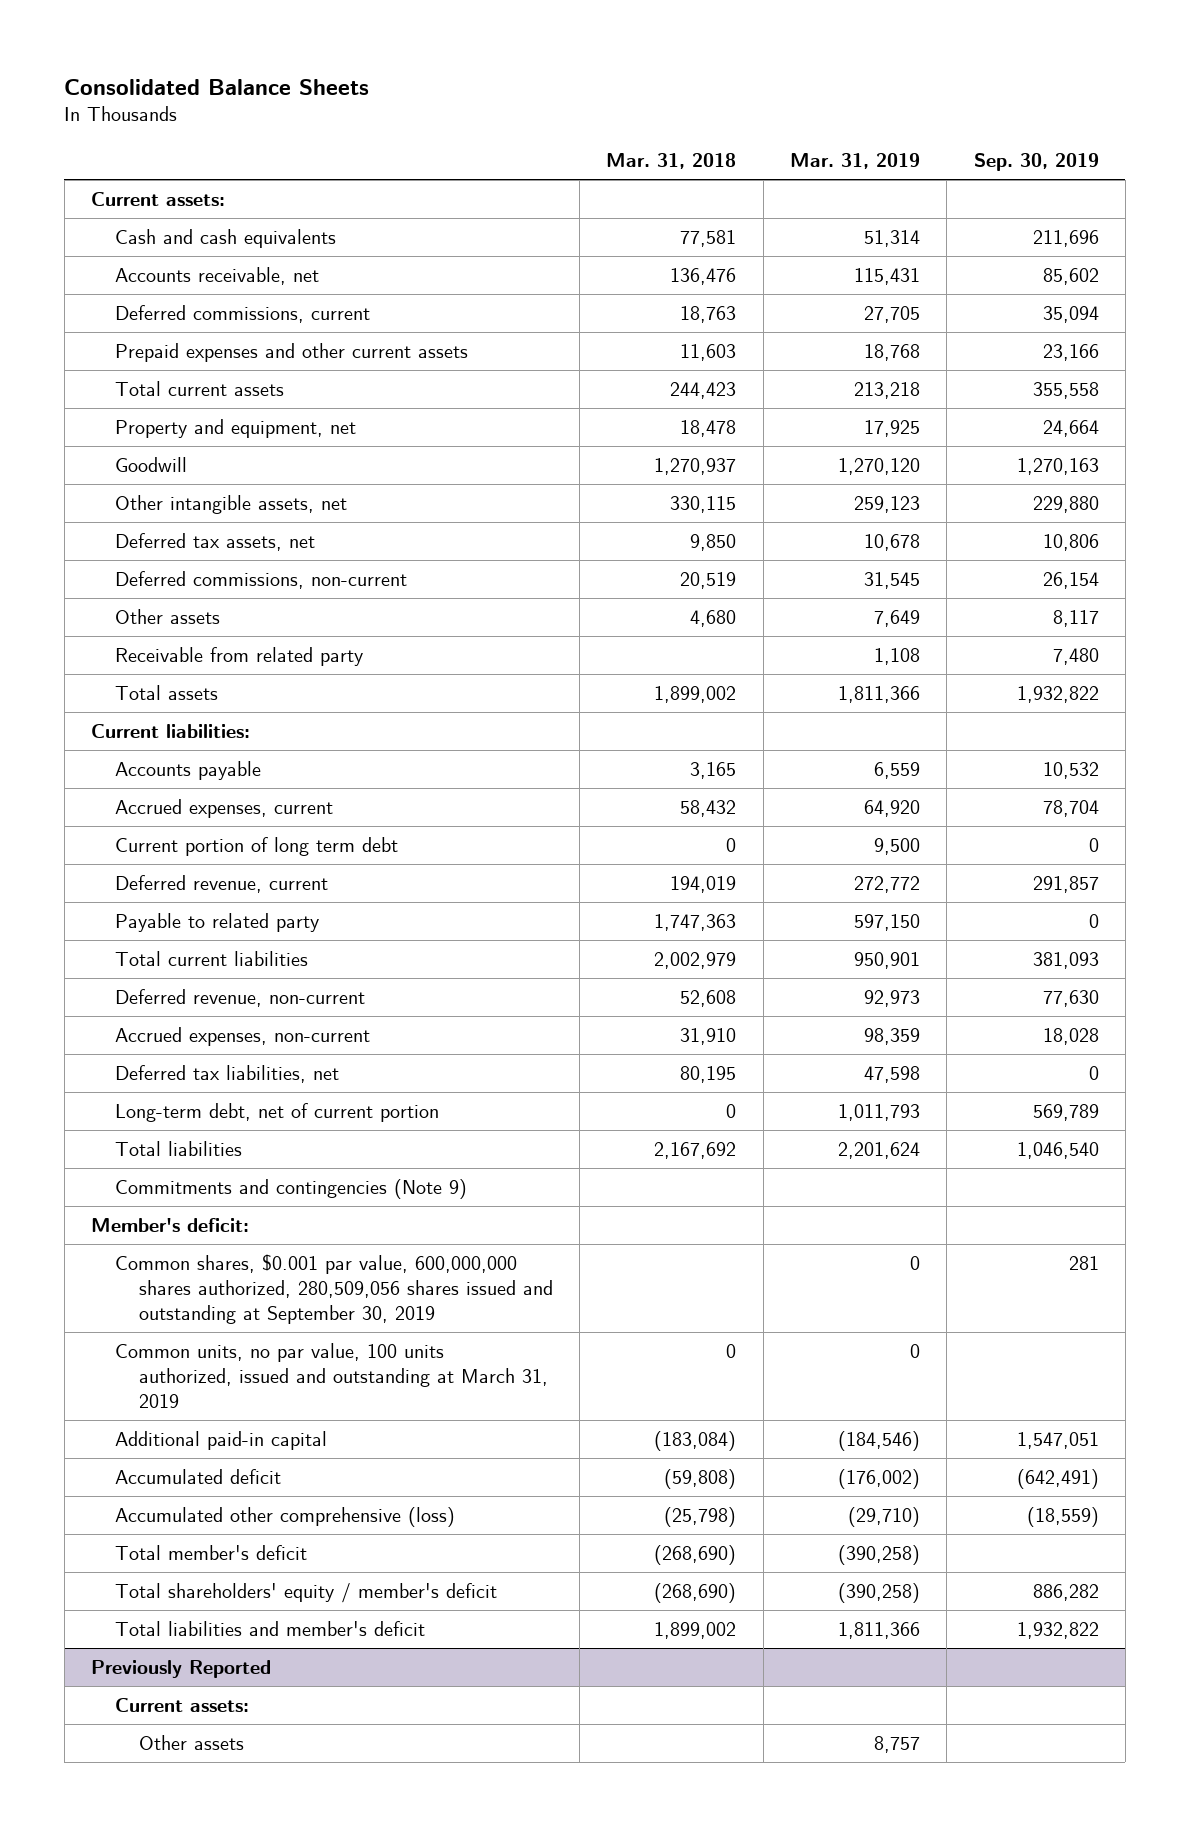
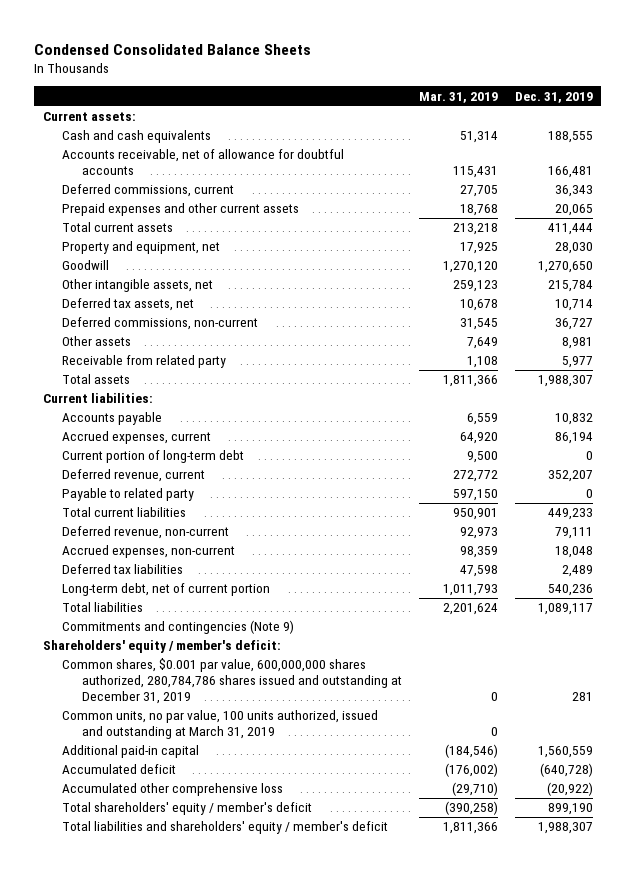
- Consolidated Balance Sheets
+ Condensed Consolidated Balance Sheets
- | Mar. 31, 2018 | Mar. 31, 2019 | Sep. 30, 2019
+ | Mar. 31, 2019 | Dec. 31, 2019
- Accounts receivable, net | 136,476 | 115,431 | 85,602
+ Accounts receivable, net of allowance for doubtful accounts | 115,431 | 166,481
- Current portion of long term debt | 0 | 9,500 | 0
+ Current portion of long-term debt | 9,500 | 0
- Deferred tax liabilities, net | 80,195 | 47,598 | 0
+ Deferred tax liabilities | 47,598 | 2,489
- Member's deficit:
- Common shares, $0.001 par value, 600,000,000 shares authorized, 280,509,056 shares issued and outstanding at September 30, 2019 | | 0 | 281
+ Shareholders' equity / member's deficit:
+ Common shares, $0.001 par value, 600,000,000 shares authorized, 280,784,786 shares issued and outstanding at December 31, 2019 | 0 | 281
- Accumulated other comprehensive (loss) | (25,798) | (29,710) | (18,559)
- Total member's deficit | (268,690) | (390,258) |
+ Accumulated other comprehensive loss | (29,710) | (20,922)
- Total liabilities and member's deficit | 1,899,002 | 1,811,366 | 1,932,822
- Previously Reported
- Current assets:
- Other assets | | 8,757 |
+ Total liabilities and shareholders' equity / member's deficit | 1,811,366 | 1,988,307

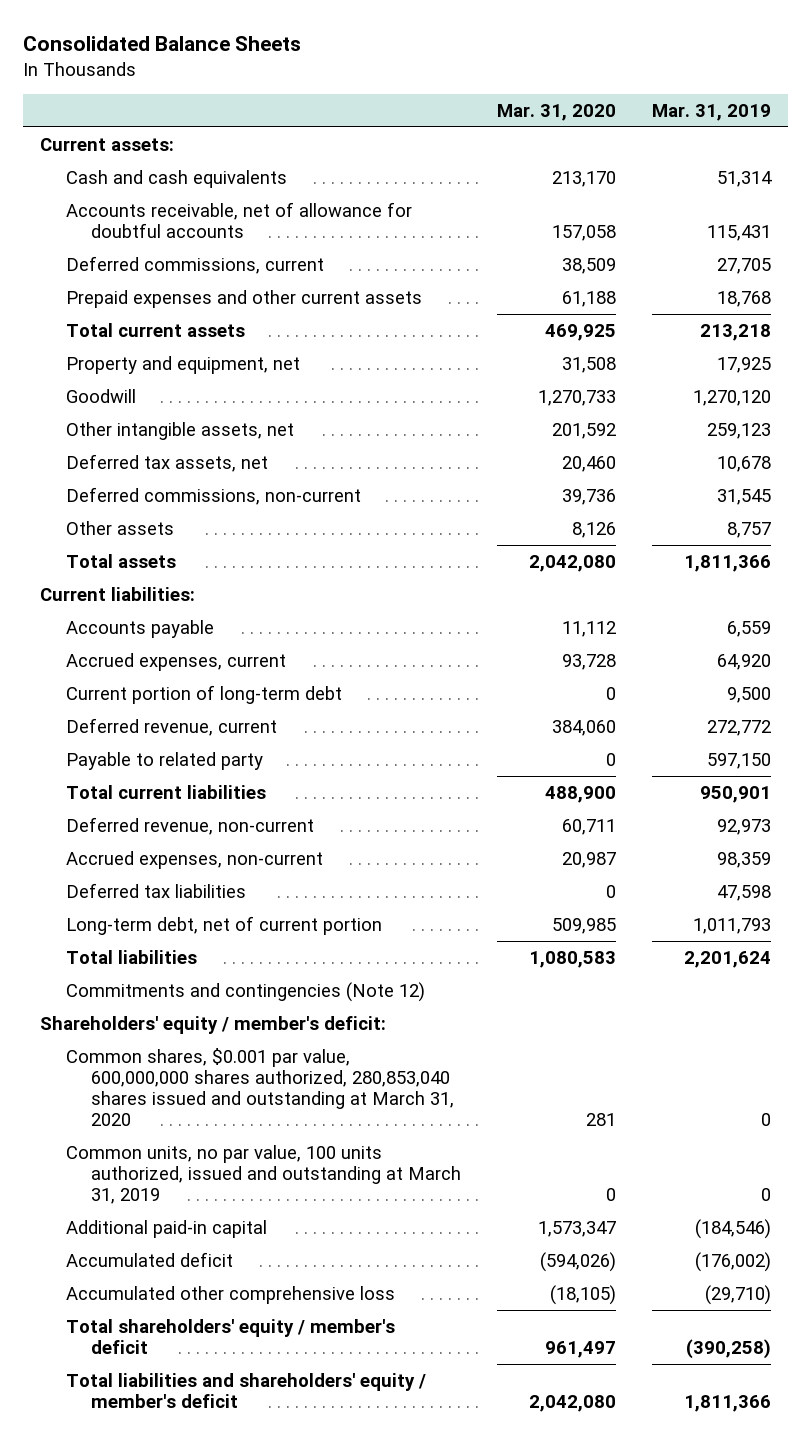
- Condensed Consolidated Balance Sheets
+ Consolidated Balance Sheets
- | Mar. 31, 2019 | Dec. 31, 2019
+ | Mar. 31, 2020 | Mar. 31, 2019
- Other assets | 7,649 | 8,981
- Receivable from related party | 1,108 | 5,977
+ Other assets | 8,126 | 8,757
- Commitments and contingencies (Note 9)
+ Commitments and contingencies (Note 12)
- Common shares, $0.001 par value, 600,000,000 shares authorized, 280,784,786 shares issued and outstanding at December 31, 2019 | 0 | 281
+ Common shares, $0.001 par value, 600,000,000 shares authorized, 280,853,040 shares issued and outstanding at March 31, 2020 | 281 | 0

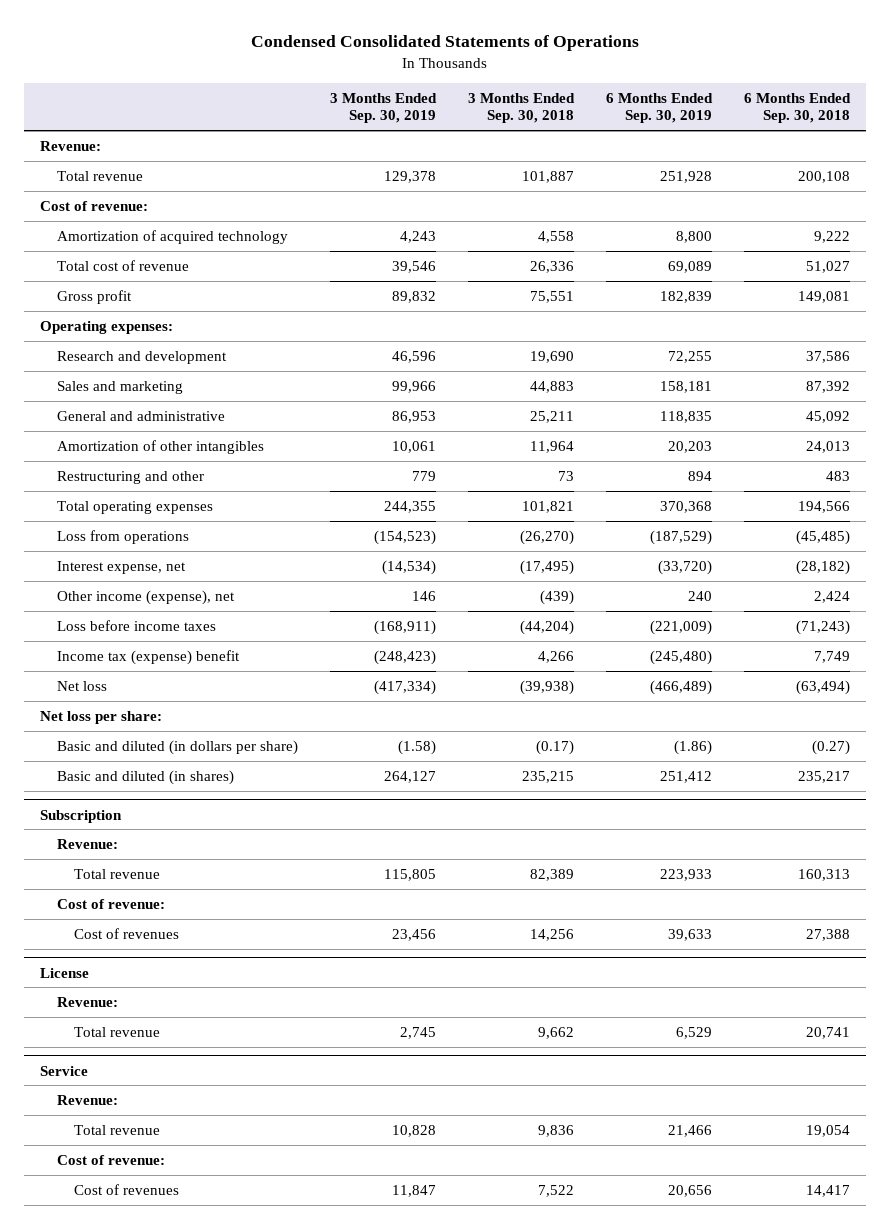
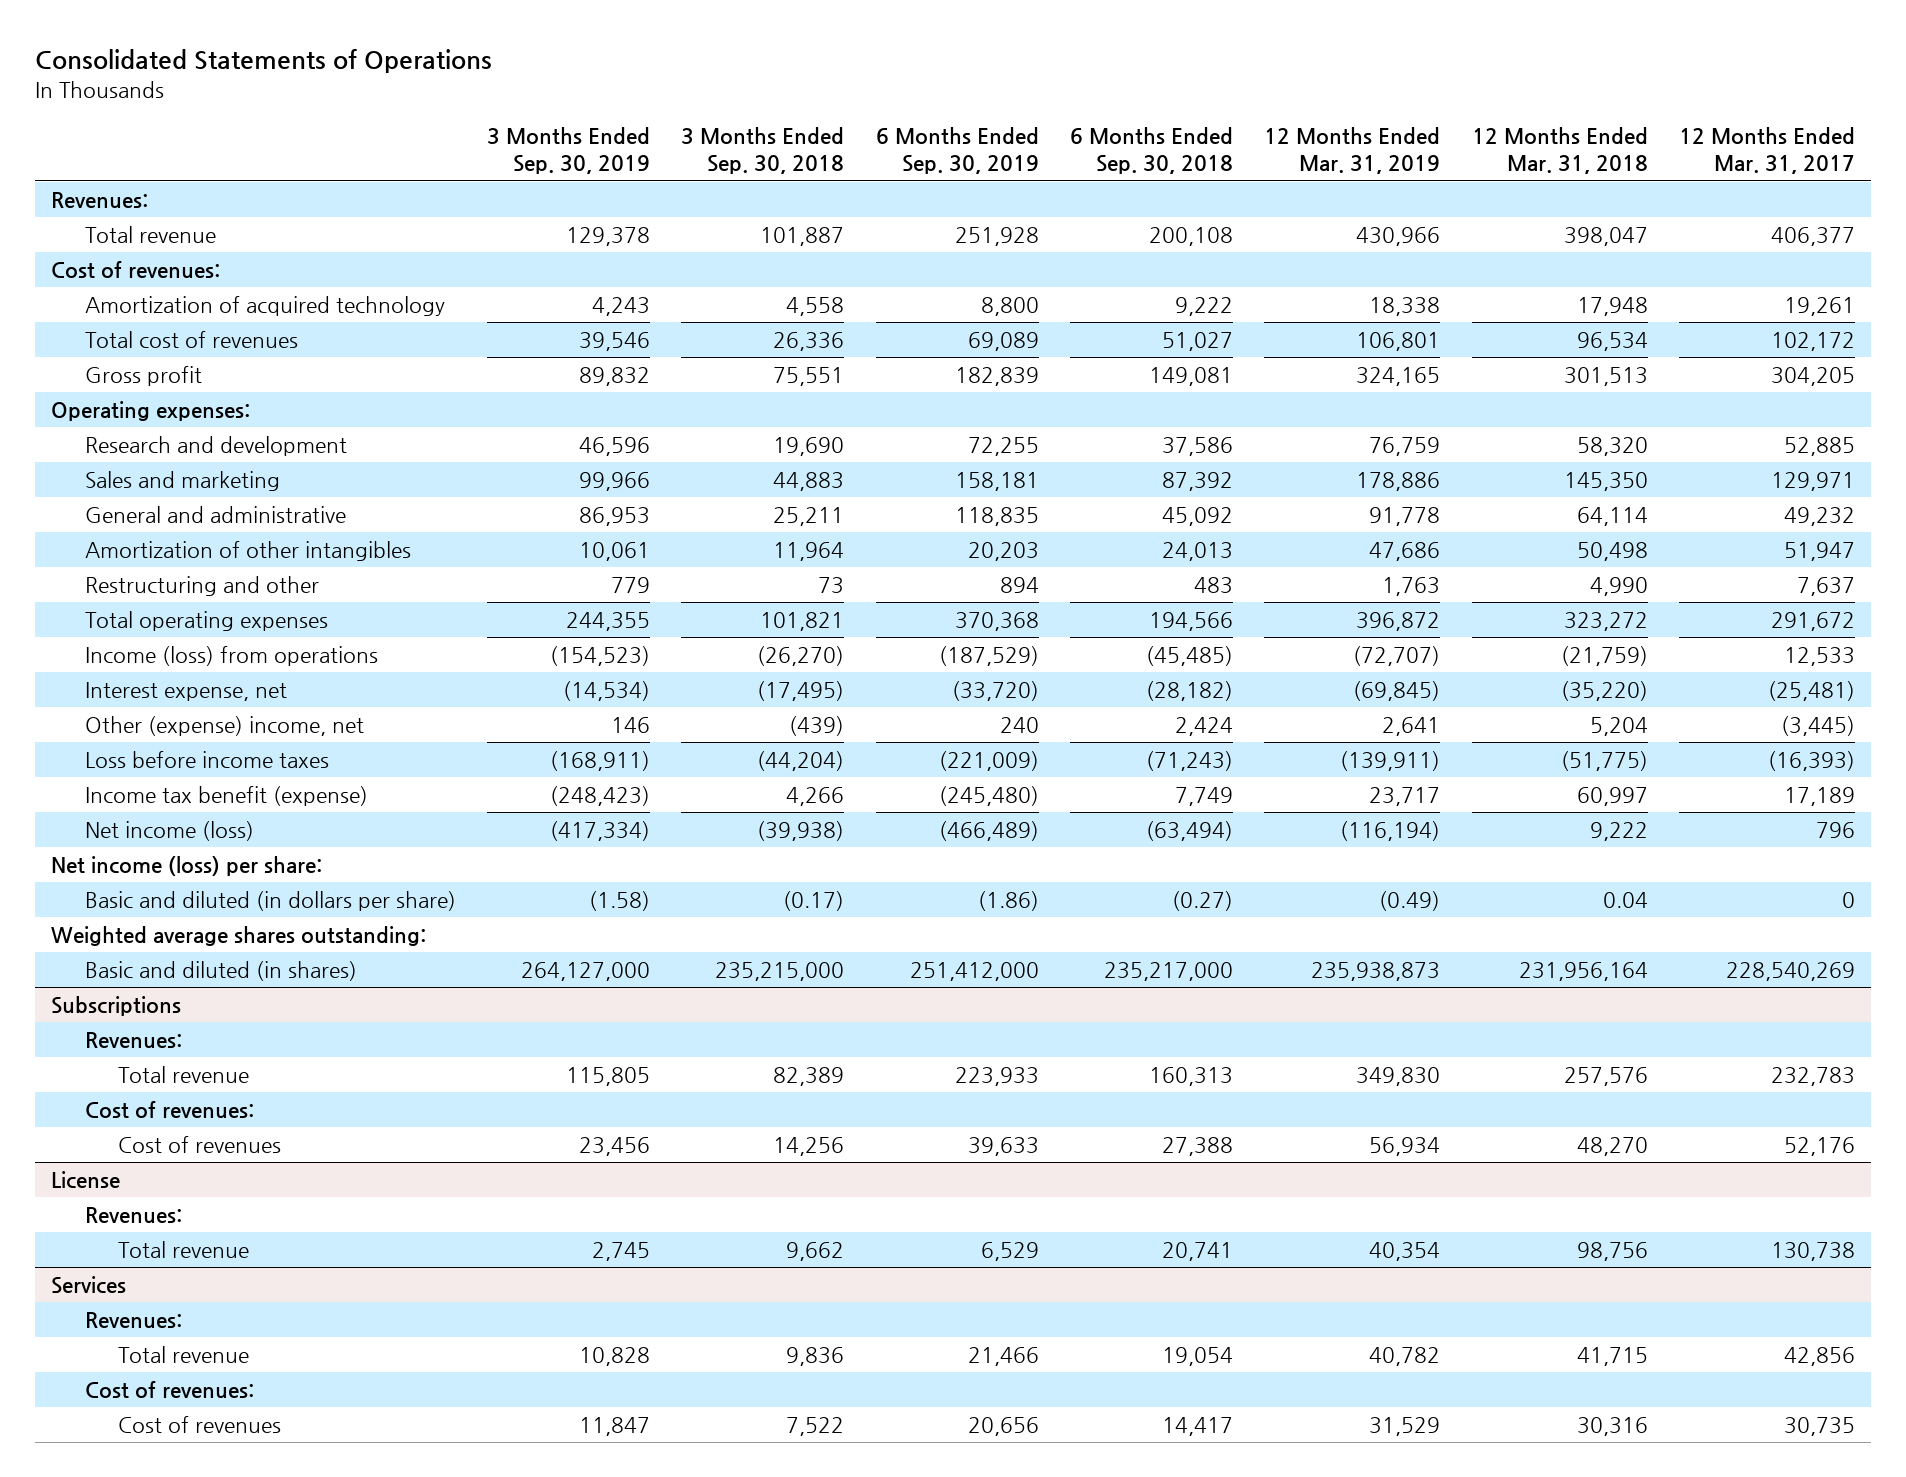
- Condensed Consolidated Statements of Operations
+ Consolidated Statements of Operations
- | 3 Months Ended Sep. 30, 2019 | 3 Months Ended Sep. 30, 2018 | 6 Months Ended Sep. 30, 2019 | 6 Months Ended Sep. 30, 2018
+ | 3 Months Ended Sep. 30, 2019 | 3 Months Ended Sep. 30, 2018 | 6 Months Ended Sep. 30, 2019 | 6 Months Ended Sep. 30, 2018 | 12 Months Ended Mar. 31, 2019 | 12 Months Ended Mar. 31, 2018 | 12 Months Ended Mar. 31, 2017
- Revenue:
+ Revenues:
- Cost of revenue:
+ Cost of revenues:
- Total cost of revenue | 39,546 | 26,336 | 69,089 | 51,027
+ Total cost of revenues | 39,546 | 26,336 | 69,089 | 51,027 | 106,801 | 96,534 | 102,172
- Loss from operations | (154,523) | (26,270) | (187,529) | (45,485)
+ Income (loss) from operations | (154,523) | (26,270) | (187,529) | (45,485) | (72,707) | (21,759) | 12,533
- Other income (expense), net | 146 | (439) | 240 | 2,424
+ Other (expense) income, net | 146 | (439) | 240 | 2,424 | 2,641 | 5,204 | (3,445)
- Income tax (expense) benefit | (248,423) | 4,266 | (245,480) | 7,749
- Net loss | (417,334) | (39,938) | (466,489) | (63,494)
- Net loss per share:
+ Income tax benefit (expense) | (248,423) | 4,266 | (245,480) | 7,749 | 23,717 | 60,997 | 17,189
+ Net income (loss) | (417,334) | (39,938) | (466,489) | (63,494) | (116,194) | 9,222 | 796
+ Net income (loss) per share:
- Basic and diluted (in shares) | 264,127 | 235,215 | 251,412 | 235,217
- Subscription
- Revenue:
+ Weighted average shares outstanding:
+ Basic and diluted (in shares) | 264,127,000 | 235,215,000 | 251,412,000 | 235,217,000 | 235,938,873 | 231,956,164 | 228,540,269
+ Subscriptions
+ Revenues:
- Cost of revenue:
+ Cost of revenues:
@ License
- Revenue:
+ Revenues:
- Service
- Revenue:
+ Services
+ Revenues:
- Cost of revenue:
+ Cost of revenues:

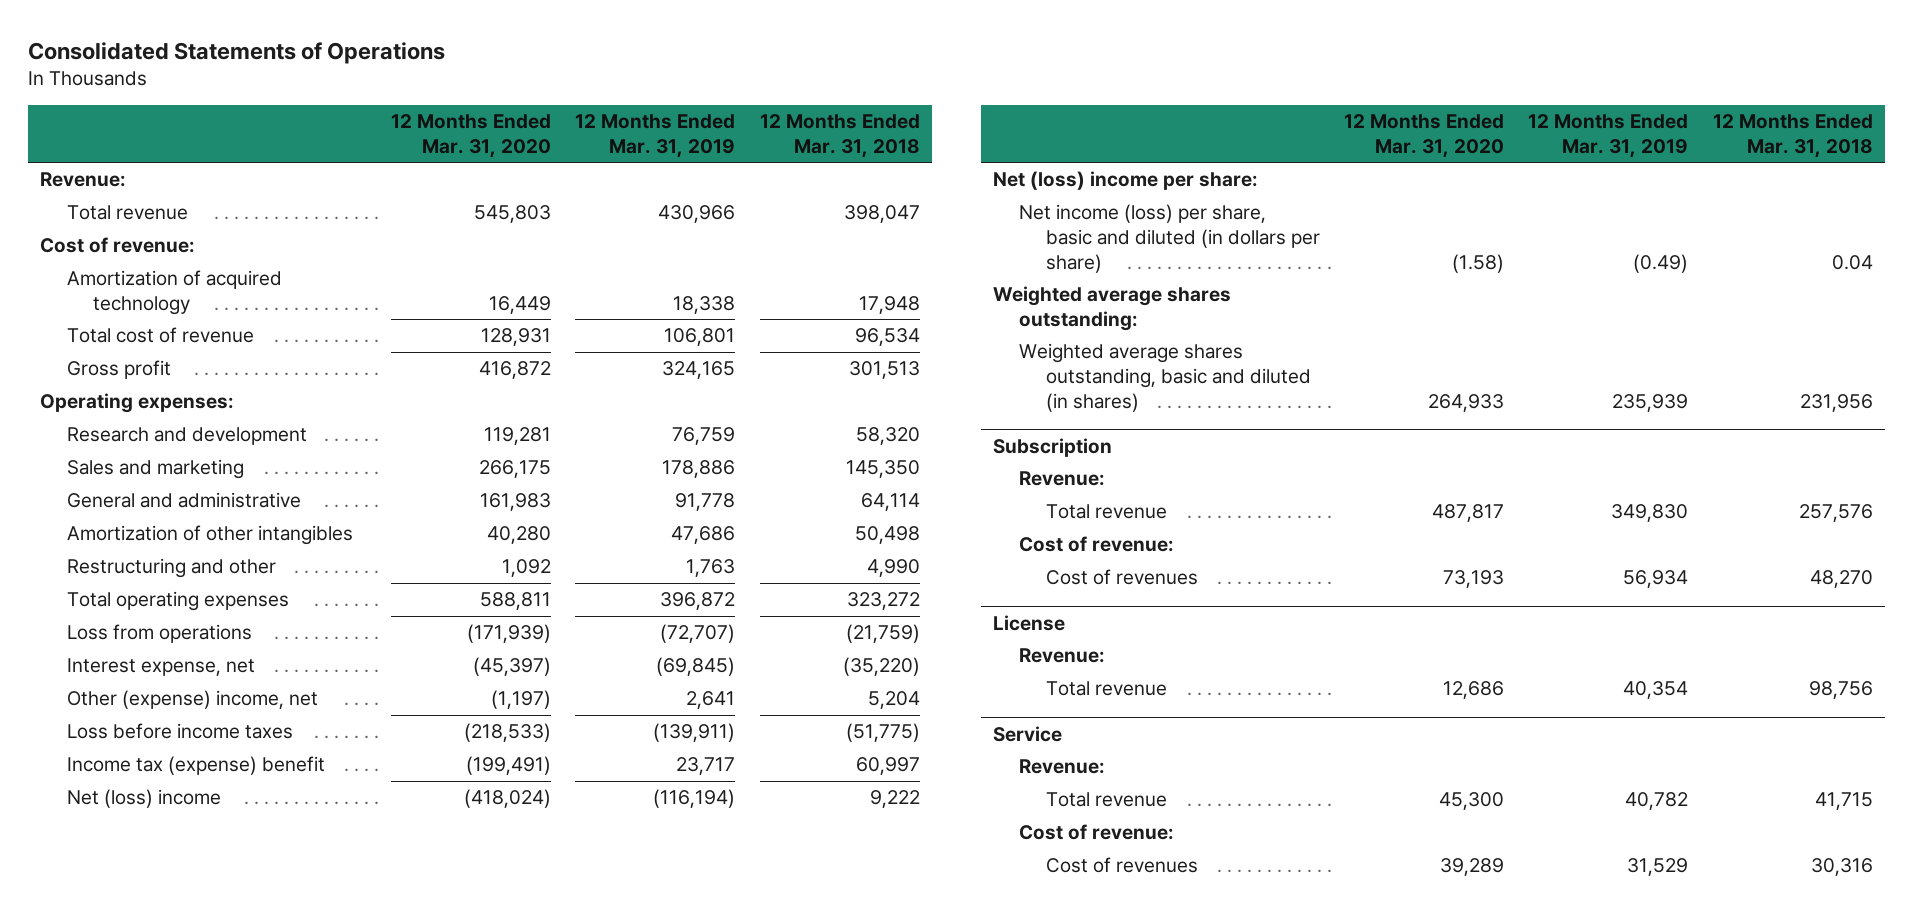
- | 3 Months Ended Sep. 30, 2019 | 3 Months Ended Sep. 30, 2018 | 6 Months Ended Sep. 30, 2019 | 6 Months Ended Sep. 30, 2018 | 12 Months Ended Mar. 31, 2019 | 12 Months Ended Mar. 31, 2018 | 12 Months Ended Mar. 31, 2017
+ | 12 Months Ended Mar. 31, 2020 | 12 Months Ended Mar. 31, 2019 | 12 Months Ended Mar. 31, 2018
- Revenues:
+ Revenue:
- Cost of revenues:
+ Cost of revenue:
- Total cost of revenues | 39,546 | 26,336 | 69,089 | 51,027 | 106,801 | 96,534 | 102,172
+ Total cost of revenue | 128,931 | 106,801 | 96,534
- Income (loss) from operations | (154,523) | (26,270) | (187,529) | (45,485) | (72,707) | (21,759) | 12,533
+ Loss from operations | (171,939) | (72,707) | (21,759)
- Income tax benefit (expense) | (248,423) | 4,266 | (245,480) | 7,749 | 23,717 | 60,997 | 17,189
- Net income (loss) | (417,334) | (39,938) | (466,489) | (63,494) | (116,194) | 9,222 | 796
- Net income (loss) per share:
- Basic and diluted (in dollars per share) | (1.58) | (0.17) | (1.86) | (0.27) | (0.49) | 0.04 | 0
+ Income tax (expense) benefit | (199,491) | 23,717 | 60,997
+ Net (loss) income | (418,024) | (116,194) | 9,222
+ Net (loss) income per share:
+ Net income (loss) per share, basic and diluted (in dollars per share) | (1.58) | (0.49) | 0.04
- Basic and diluted (in shares) | 264,127,000 | 235,215,000 | 251,412,000 | 235,217,000 | 235,938,873 | 231,956,164 | 228,540,269
- Subscriptions
- Revenues:
+ Weighted average shares outstanding, basic and diluted (in shares) | 264,933 | 235,939 | 231,956
+ Subscription
+ Revenue:
- Cost of revenues:
+ Cost of revenue:
@ License
- Revenues:
+ Revenue:
- Services
- Revenues:
+ Service
+ Revenue:
- Cost of revenues:
+ Cost of revenue:

